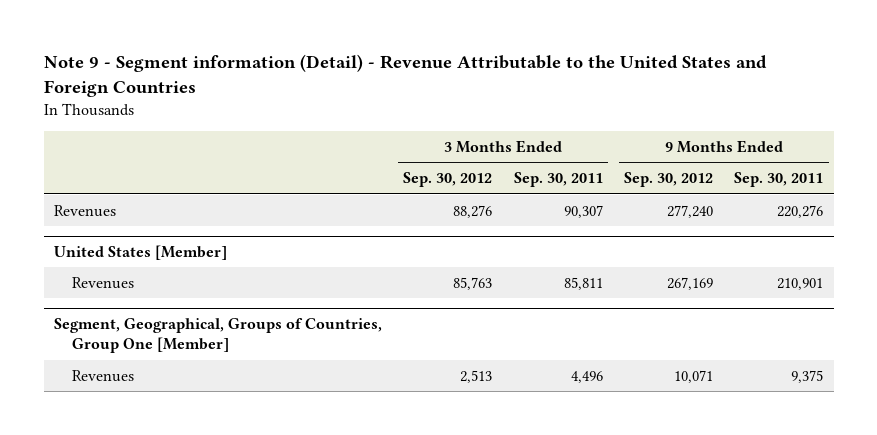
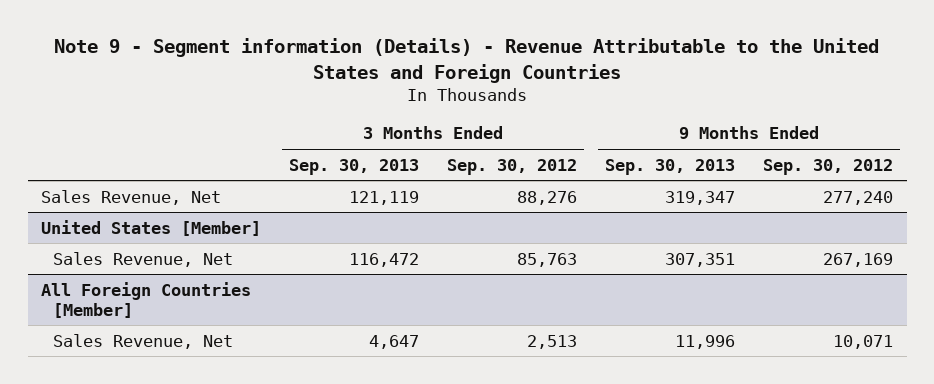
- Note 9 - Segment information (Detail) - Revenue Attributable to the United States and Foreign Countries
+ Note 9 - Segment information (Details) - Revenue Attributable to the United States and Foreign Countries
- | 3 Months Ended Sep. 30, 2012 | 3 Months Ended Sep. 30, 2011 | 9 Months Ended Sep. 30, 2012 | 9 Months Ended Sep. 30, 2011
+ | 3 Months Ended Sep. 30, 2013 | 3 Months Ended Sep. 30, 2012 | 9 Months Ended Sep. 30, 2013 | 9 Months Ended Sep. 30, 2012
- Revenues | 88,276 | 90,307 | 277,240 | 220,276
+ Sales Revenue, Net | 121,119 | 88,276 | 319,347 | 277,240
@ United States [Member]
- Revenues | 85,763 | 85,811 | 267,169 | 210,901
- Segment, Geographical, Groups of Countries, Group One [Member]
- Revenues | 2,513 | 4,496 | 10,071 | 9,375
@ United States [Member]
+ Sales Revenue, Net | 116,472 | 85,763 | 307,351 | 267,169
+ All Foreign Countries [Member]
+ Sales Revenue, Net | 4,647 | 2,513 | 11,996 | 10,071

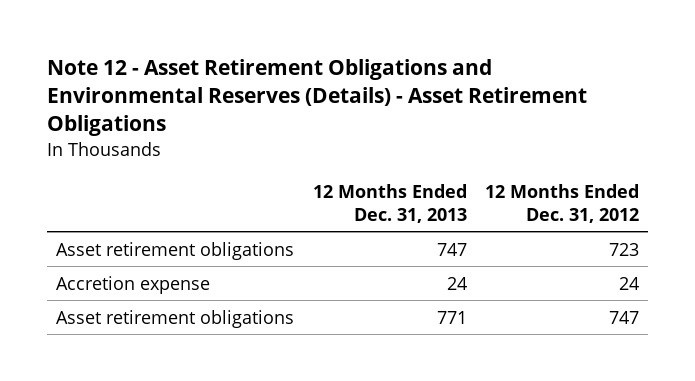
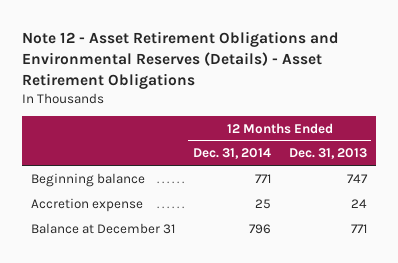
- | 12 Months Ended Dec. 31, 2013 | 12 Months Ended Dec. 31, 2012
+ | 12 Months Ended Dec. 31, 2014 | 12 Months Ended Dec. 31, 2013
- Asset retirement obligations | 747 | 723
+ Beginning balance | 771 | 747
- Asset retirement obligations | 771 | 747
+ Balance at December 31 | 796 | 771

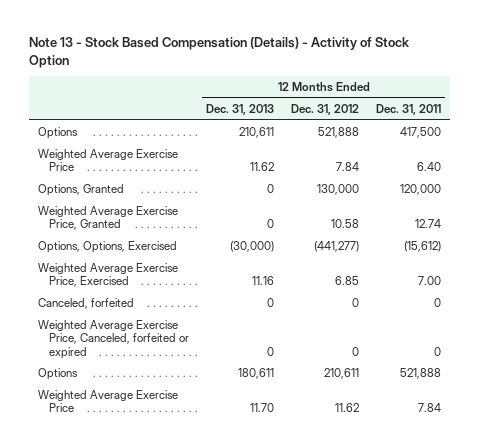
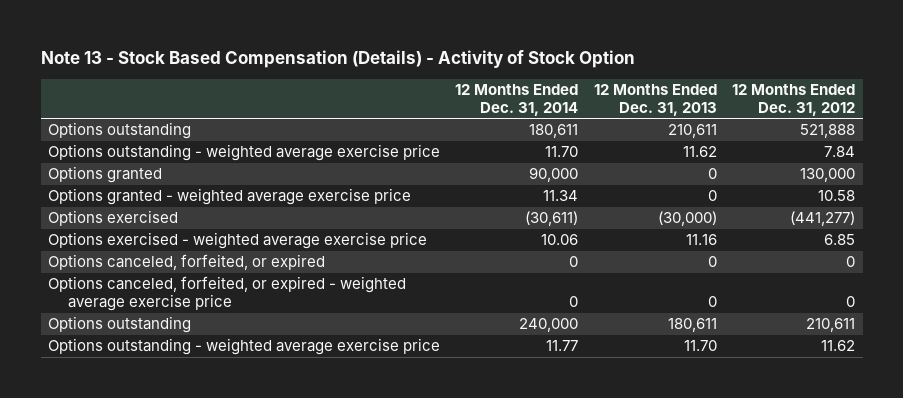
- | 12 Months Ended Dec. 31, 2013 | 12 Months Ended Dec. 31, 2012 | 12 Months Ended Dec. 31, 2011
+ | 12 Months Ended Dec. 31, 2014 | 12 Months Ended Dec. 31, 2013 | 12 Months Ended Dec. 31, 2012
- Options | 210,611 | 521,888 | 417,500
- Weighted Average Exercise Price | 11.62 | 7.84 | 6.40
- Options, Granted | 0 | 130,000 | 120,000
- Weighted Average Exercise Price, Granted | 0 | 10.58 | 12.74
- Options, Options, Exercised | (30,000) | (441,277) | (15,612)
- Weighted Average Exercise Price, Exercised | 11.16 | 6.85 | 7.00
- Canceled, forfeited | 0 | 0 | 0
- Weighted Average Exercise Price, Canceled, forfeited or expired | 0 | 0 | 0
- Options | 180,611 | 210,611 | 521,888
- Weighted Average Exercise Price | 11.70 | 11.62 | 7.84
+ Options outstanding | 180,611 | 210,611 | 521,888
+ Options outstanding - weighted average exercise price | 11.70 | 11.62 | 7.84
+ Options granted | 90,000 | 0 | 130,000
+ Options granted - weighted average exercise price | 11.34 | 0 | 10.58
+ Options exercised | (30,611) | (30,000) | (441,277)
+ Options exercised - weighted average exercise price | 10.06 | 11.16 | 6.85
+ Options canceled, forfeited, or expired | 0 | 0 | 0
+ Options canceled, forfeited, or expired - weighted average exercise price | 0 | 0 | 0
+ Options outstanding | 240,000 | 180,611 | 210,611
+ Options outstanding - weighted average exercise price | 11.77 | 11.70 | 11.62

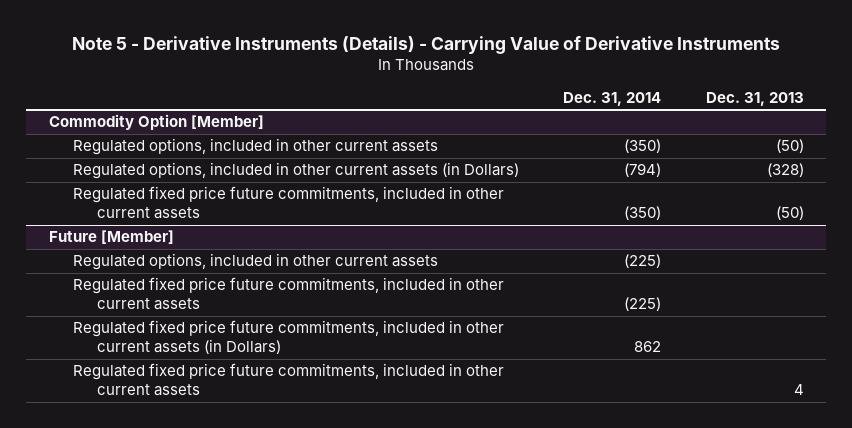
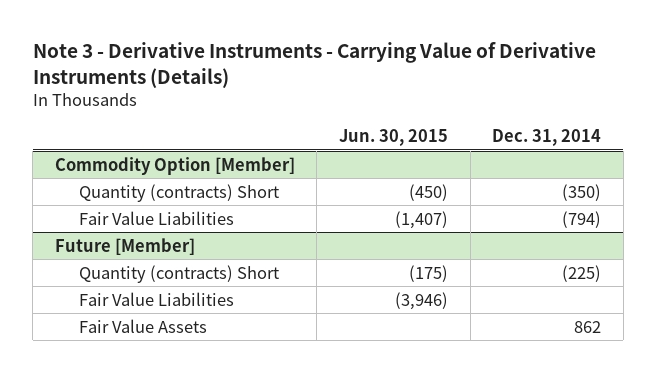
- Note 5 - Derivative Instruments (Details) - Carrying Value of Derivative Instruments
+ Note 3 - Derivative Instruments - Carrying Value of Derivative Instruments (Details)
- | Dec. 31, 2014 | Dec. 31, 2013
+ | Jun. 30, 2015 | Dec. 31, 2014
@ Commodity Option [Member]
- Regulated options, included in other current assets | (350) | (50)
- Regulated options, included in other current assets (in Dollars) | (794) | (328)
- Regulated fixed price future commitments, included in other current assets | (350) | (50)
+ Quantity (contracts) Short | (450) | (350)
+ Fair Value Liabilities | (1,407) | (794)
@ Future [Member]
- Regulated options, included in other current assets | (225) |
- Regulated fixed price future commitments, included in other current assets | (225) |
- Regulated fixed price future commitments, included in other current assets (in Dollars) | 862 |
- Regulated fixed price future commitments, included in other current assets | | 4
+ Quantity (contracts) Short | (175) | (225)
+ Fair Value Liabilities | (3,946) |
+ Fair Value Assets | | 862

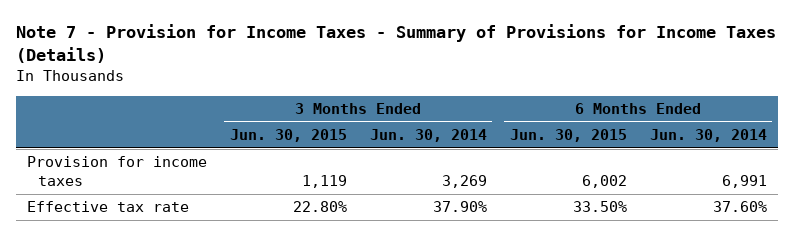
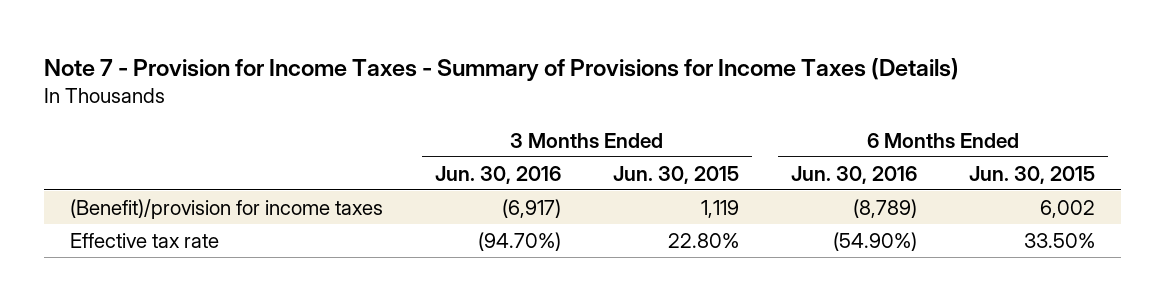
- | 3 Months Ended Jun. 30, 2015 | 3 Months Ended Jun. 30, 2014 | 6 Months Ended Jun. 30, 2015 | 6 Months Ended Jun. 30, 2014
+ | 3 Months Ended Jun. 30, 2016 | 3 Months Ended Jun. 30, 2015 | 6 Months Ended Jun. 30, 2016 | 6 Months Ended Jun. 30, 2015
- Provision for income taxes | 1,119 | 3,269 | 6,002 | 6,991
+ (Benefit)/provision for income taxes | (6,917) | 1,119 | (8,789) | 6,002

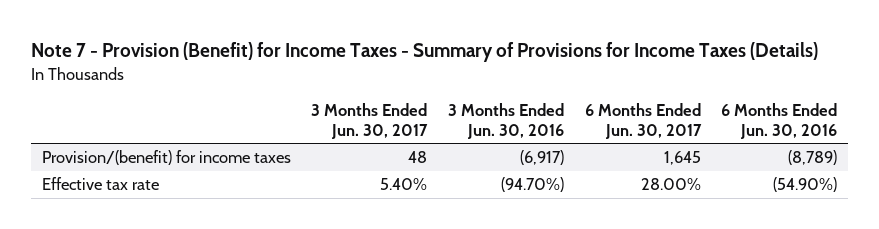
- Note 7 - Provision for Income Taxes - Summary of Provisions for Income Taxes (Details)
+ Note 7 - Provision (Benefit) for Income Taxes - Summary of Provisions for Income Taxes (Details)
- | 3 Months Ended Jun. 30, 2016 | 3 Months Ended Jun. 30, 2015 | 6 Months Ended Jun. 30, 2016 | 6 Months Ended Jun. 30, 2015
+ | 3 Months Ended Jun. 30, 2017 | 3 Months Ended Jun. 30, 2016 | 6 Months Ended Jun. 30, 2017 | 6 Months Ended Jun. 30, 2016
- (Benefit)/provision for income taxes | (6,917) | 1,119 | (8,789) | 6,002
+ Provision/(benefit) for income taxes | 48 | (6,917) | 1,645 | (8,789)

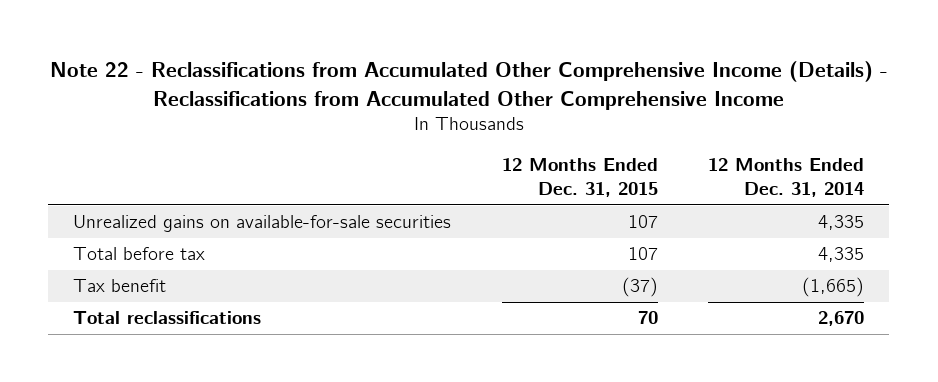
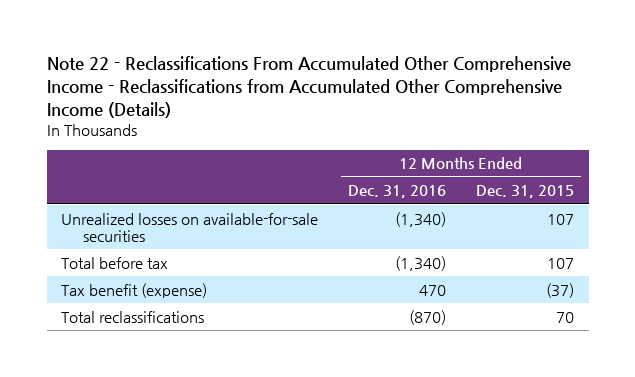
- Note 22 - Reclassifications from Accumulated Other Comprehensive Income (Details) - Reclassifications from Accumulated Other Comprehensive Income
+ Note 22 - Reclassifications From Accumulated Other Comprehensive Income - Reclassifications from Accumulated Other Comprehensive Income (Details)
- | 12 Months Ended Dec. 31, 2015 | 12 Months Ended Dec. 31, 2014
+ | 12 Months Ended Dec. 31, 2016 | 12 Months Ended Dec. 31, 2015
- Unrealized gains on available-for-sale securities | 107 | 4,335
+ Unrealized losses on available-for-sale securities | (1,340) | 107
- Tax benefit | (37) | (1,665)
+ Tax benefit (expense) | 470 | (37)

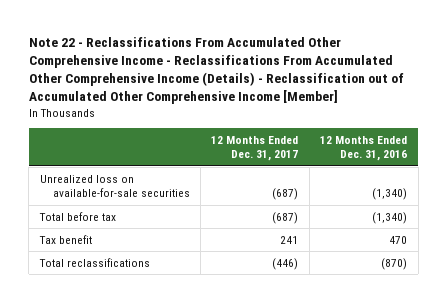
- Note 22 - Reclassifications From Accumulated Other Comprehensive Income - Reclassifications from Accumulated Other Comprehensive Income (Details)
+ Note 22 - Reclassifications From Accumulated Other Comprehensive Income - Reclassifications From Accumulated Other Comprehensive Income (Details) - Reclassification out of Accumulated Other Comprehensive Income [Member]
- | 12 Months Ended Dec. 31, 2016 | 12 Months Ended Dec. 31, 2015
+ | 12 Months Ended Dec. 31, 2017 | 12 Months Ended Dec. 31, 2016
- Unrealized losses on available-for-sale securities | (1,340) | 107
+ Unrealized loss on available-for-sale securities | (687) | (1,340)
- Tax benefit (expense) | 470 | (37)
+ Tax benefit | 241 | 470

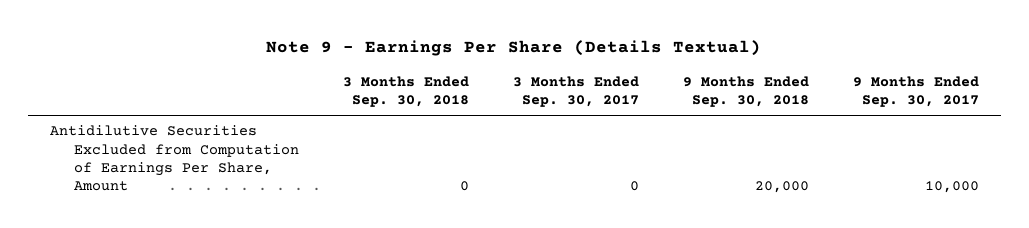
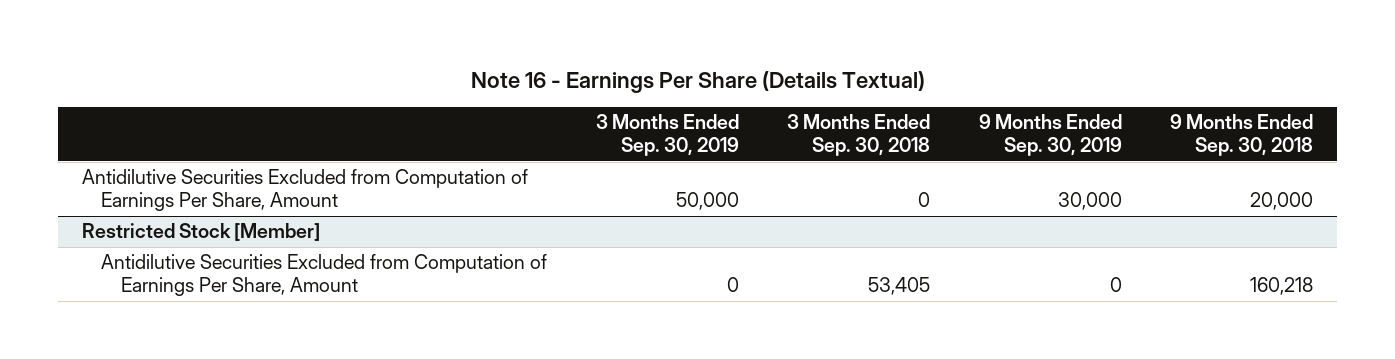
- Note 9 - Earnings Per Share (Details Textual)
+ Note 16 - Earnings Per Share (Details Textual)
- | 3 Months Ended Sep. 30, 2018 | 3 Months Ended Sep. 30, 2017 | 9 Months Ended Sep. 30, 2018 | 9 Months Ended Sep. 30, 2017
+ | 3 Months Ended Sep. 30, 2019 | 3 Months Ended Sep. 30, 2018 | 9 Months Ended Sep. 30, 2019 | 9 Months Ended Sep. 30, 2018
+ Restricted Stock [Member]
+ Antidilutive Securities Excluded from Computation of Earnings Per Share, Amount | 0 | 53,405 | 0 | 160,218

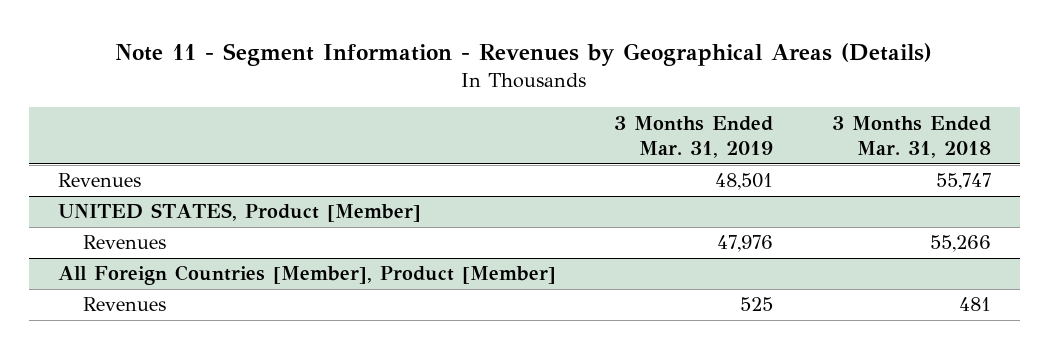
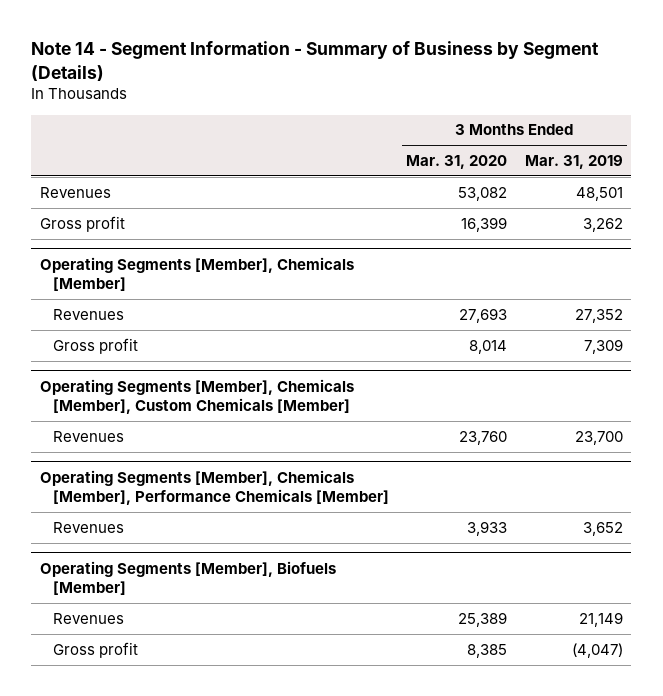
- Note 11 - Segment Information - Revenues by Geographical Areas (Details)
+ Note 14 - Segment Information - Summary of Business by Segment (Details)
- | 3 Months Ended Mar. 31, 2019 | 3 Months Ended Mar. 31, 2018
+ | 3 Months Ended Mar. 31, 2020 | 3 Months Ended Mar. 31, 2019
- UNITED STATES, Product [Member]
- Revenues | 47,976 | 55,266
- All Foreign Countries [Member], Product [Member]
- Revenues | 525 | 481
+ Gross profit | 16,399 | 3,262
+ Operating Segments [Member], Chemicals [Member]
+ Revenues | 27,693 | 27,352
+ Gross profit | 8,014 | 7,309
+ Operating Segments [Member], Chemicals [Member], Custom Chemicals [Member]
+ Revenues | 23,760 | 23,700
+ Operating Segments [Member], Chemicals [Member], Performance Chemicals [Member]
+ Revenues | 3,933 | 3,652
+ Operating Segments [Member], Biofuels [Member]
+ Revenues | 25,389 | 21,149
+ Gross profit | 8,385 | (4,047)

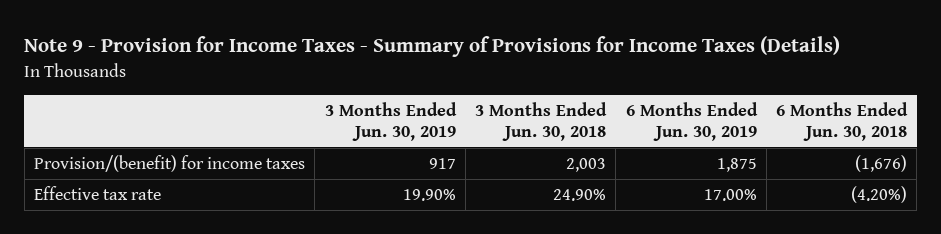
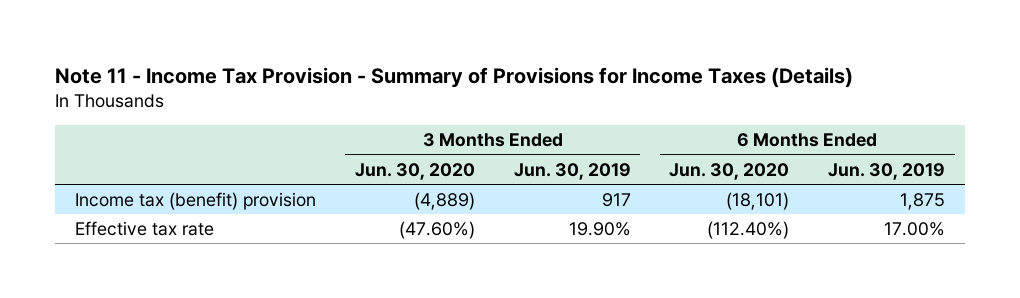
- Note 9 - Provision for Income Taxes - Summary of Provisions for Income Taxes (Details)
+ Note 11 - Income Tax Provision - Summary of Provisions for Income Taxes (Details)
- | 3 Months Ended Jun. 30, 2019 | 3 Months Ended Jun. 30, 2018 | 6 Months Ended Jun. 30, 2019 | 6 Months Ended Jun. 30, 2018
+ | 3 Months Ended Jun. 30, 2020 | 3 Months Ended Jun. 30, 2019 | 6 Months Ended Jun. 30, 2020 | 6 Months Ended Jun. 30, 2019
- Provision/(benefit) for income taxes | 917 | 2,003 | 1,875 | (1,676)
+ Income tax (benefit) provision | (4,889) | 917 | (18,101) | 1,875

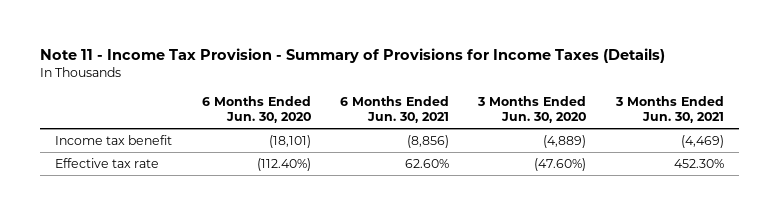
- | 3 Months Ended Jun. 30, 2020 | 3 Months Ended Jun. 30, 2019 | 6 Months Ended Jun. 30, 2020 | 6 Months Ended Jun. 30, 2019
+ | 6 Months Ended Jun. 30, 2020 | 6 Months Ended Jun. 30, 2021 | 3 Months Ended Jun. 30, 2020 | 3 Months Ended Jun. 30, 2021
- Income tax (benefit) provision | (4,889) | 917 | (18,101) | 1,875
+ Income tax benefit | (18,101) | (8,856) | (4,889) | (4,469)

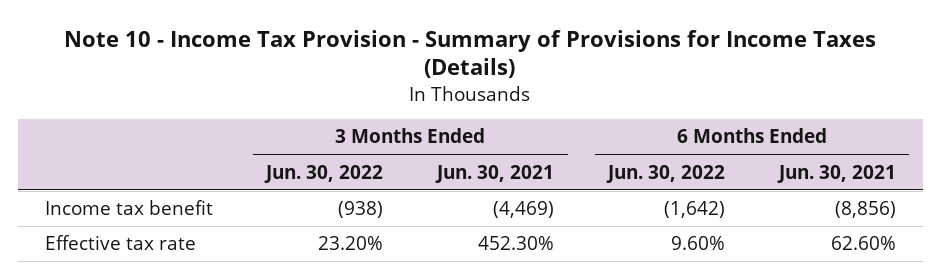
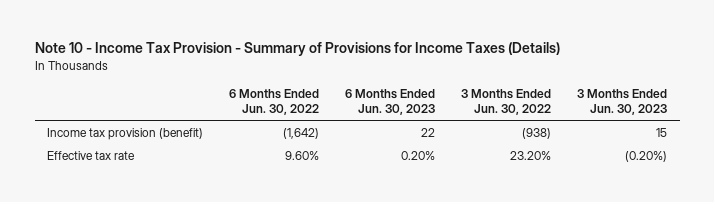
- | 3 Months Ended Jun. 30, 2022 | 3 Months Ended Jun. 30, 2021 | 6 Months Ended Jun. 30, 2022 | 6 Months Ended Jun. 30, 2021
+ | 6 Months Ended Jun. 30, 2022 | 6 Months Ended Jun. 30, 2023 | 3 Months Ended Jun. 30, 2022 | 3 Months Ended Jun. 30, 2023
- Income tax benefit | (938) | (4,469) | (1,642) | (8,856)
+ Income tax provision (benefit) | (1,642) | 22 | (938) | 15

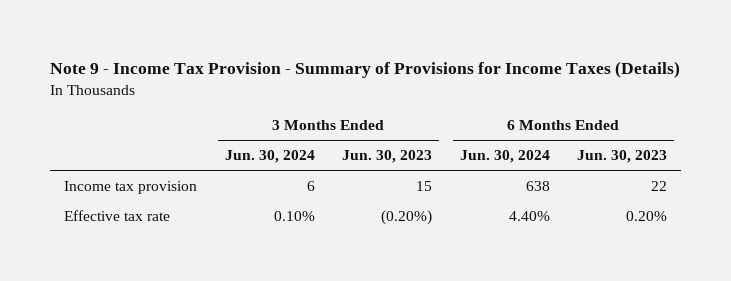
- Note 10 - Income Tax Provision - Summary of Provisions for Income Taxes (Details)
+ Note 9 - Income Tax Provision - Summary of Provisions for Income Taxes (Details)
- | 6 Months Ended Jun. 30, 2022 | 6 Months Ended Jun. 30, 2023 | 3 Months Ended Jun. 30, 2022 | 3 Months Ended Jun. 30, 2023
+ | 3 Months Ended Jun. 30, 2024 | 3 Months Ended Jun. 30, 2023 | 6 Months Ended Jun. 30, 2024 | 6 Months Ended Jun. 30, 2023
- Income tax provision (benefit) | (1,642) | 22 | (938) | 15
+ Income tax provision | 6 | 15 | 638 | 22

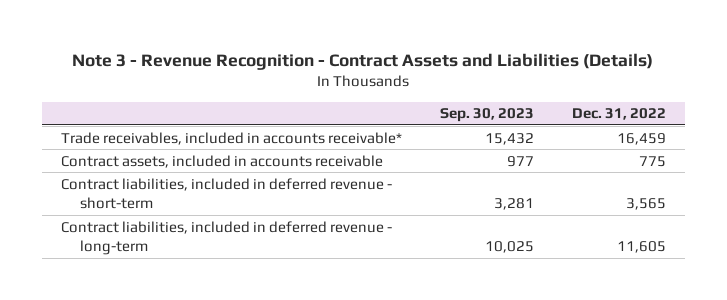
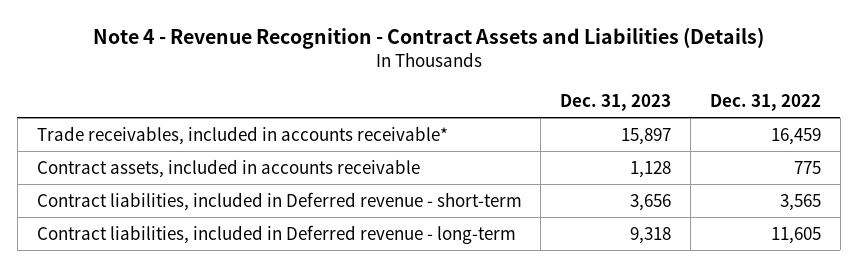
- Note 3 - Revenue Recognition - Contract Assets and Liabilities (Details)
+ Note 4 - Revenue Recognition - Contract Assets and Liabilities (Details)
- | Sep. 30, 2023 | Dec. 31, 2022
+ | Dec. 31, 2023 | Dec. 31, 2022
- Contract liabilities, included in deferred revenue - short-term | 3,281 | 3,565
- Contract liabilities, included in deferred revenue - long-term | 10,025 | 11,605
+ Contract liabilities, included in Deferred revenue - short-term | 3,656 | 3,565
+ Contract liabilities, included in Deferred revenue - long-term | 9,318 | 11,605

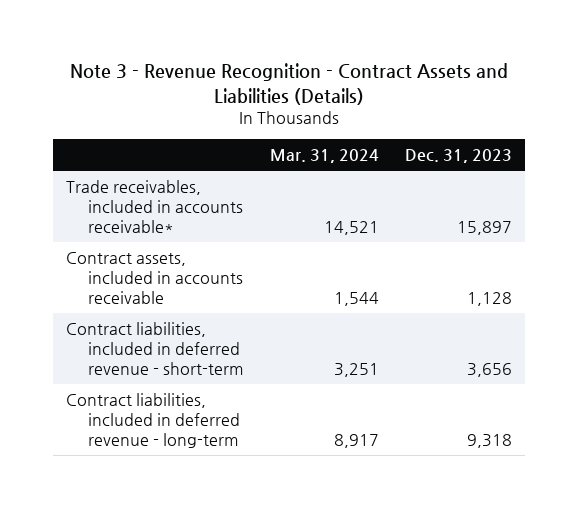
- Note 4 - Revenue Recognition - Contract Assets and Liabilities (Details)
+ Note 3 - Revenue Recognition - Contract Assets and Liabilities (Details)
- | Dec. 31, 2023 | Dec. 31, 2022
+ | Mar. 31, 2024 | Dec. 31, 2023
- Contract liabilities, included in Deferred revenue - short-term | 3,656 | 3,565
- Contract liabilities, included in Deferred revenue - long-term | 9,318 | 11,605
+ Contract liabilities, included in deferred revenue - short-term | 3,251 | 3,656
+ Contract liabilities, included in deferred revenue - long-term | 8,917 | 9,318

